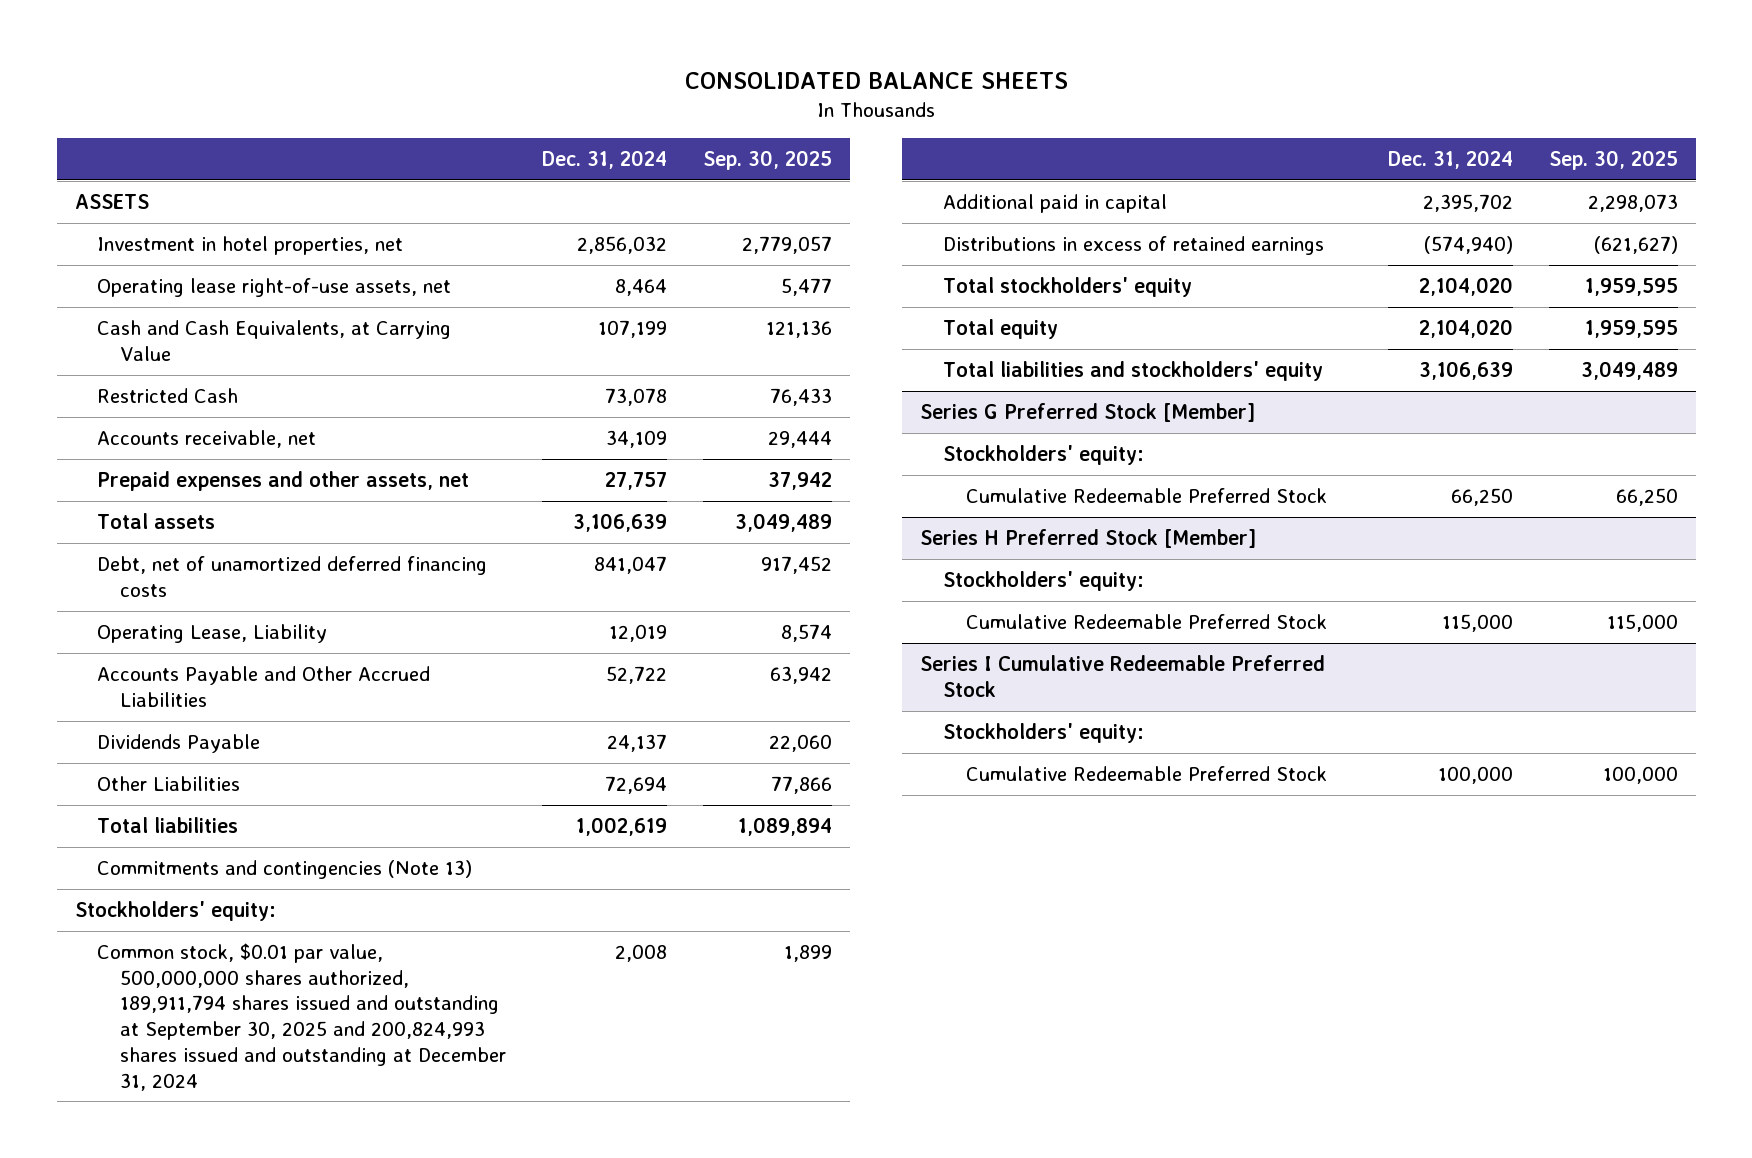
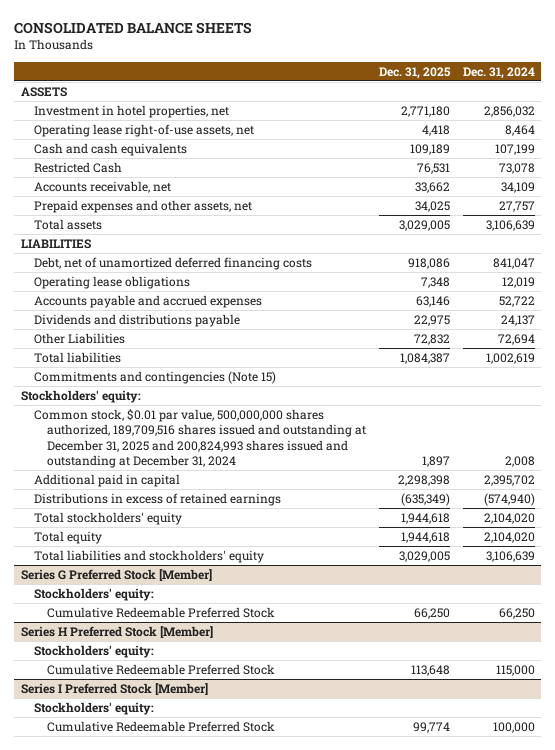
- | Dec. 31, 2024 | Sep. 30, 2025
+ | Dec. 31, 2025 | Dec. 31, 2024
- Cash and Cash Equivalents, at Carrying Value | 107,199 | 121,136
+ Cash and cash equivalents | 109,189 | 107,199
+ LIABILITIES
- Operating Lease, Liability | 12,019 | 8,574
- Accounts Payable and Other Accrued Liabilities | 52,722 | 63,942
- Dividends Payable | 24,137 | 22,060
+ Operating lease obligations | 7,348 | 12,019
+ Accounts payable and accrued expenses | 63,146 | 52,722
+ Dividends and distributions payable | 22,975 | 24,137
- Commitments and contingencies (Note 13)
+ Commitments and contingencies (Note 15)
- Common stock, $0.01 par value, 500,000,000 shares authorized, 189,911,794 shares issued and outstanding at September 30, 2025 and 200,824,993 shares issued and outstanding at December 31, 2024 | 2,008 | 1,899
+ Common stock, $0.01 par value, 500,000,000 shares authorized, 189,709,516 shares issued and outstanding at December 31, 2025 and 200,824,993 shares issued and outstanding at December 31, 2024 | 1,897 | 2,008
- Series I Cumulative Redeemable Preferred Stock
+ Series I Preferred Stock [Member]

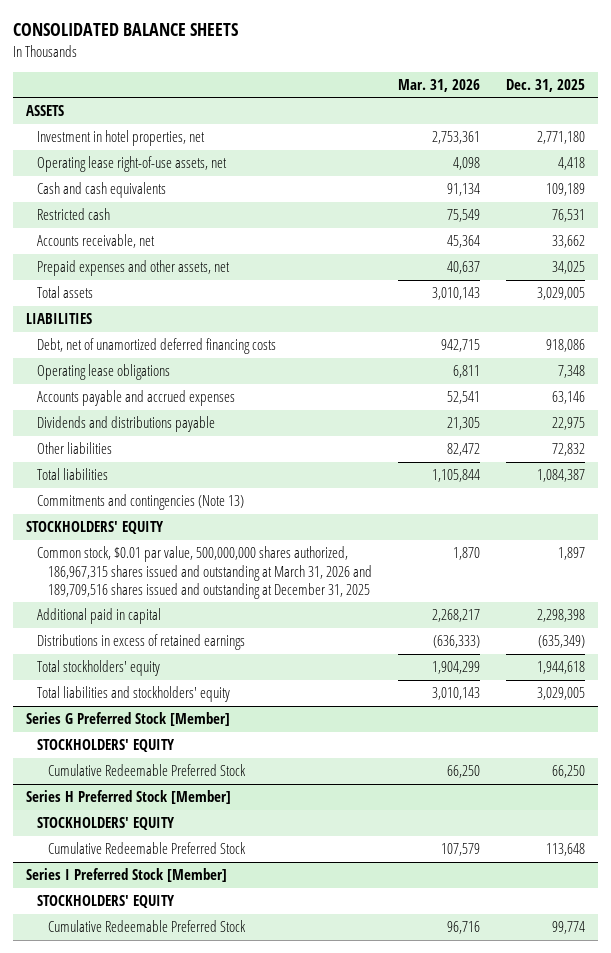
- | Dec. 31, 2025 | Dec. 31, 2024
+ | Mar. 31, 2026 | Dec. 31, 2025
- Restricted Cash | 76,531 | 73,078
+ Restricted cash | 75,549 | 76,531
- Other Liabilities | 72,832 | 72,694
+ Other liabilities | 82,472 | 72,832
- Commitments and contingencies (Note 15)
- Stockholders' equity:
- Common stock, $0.01 par value, 500,000,000 shares authorized, 189,709,516 shares issued and outstanding at December 31, 2025 and 200,824,993 shares issued and outstanding at December 31, 2024 | 1,897 | 2,008
+ Commitments and contingencies (Note 13)
+ STOCKHOLDERS' EQUITY
+ Common stock, $0.01 par value, 500,000,000 shares authorized, 186,967,315 shares issued and outstanding at March 31, 2026 and 189,709,516 shares issued and outstanding at December 31, 2025 | 1,870 | 1,897
- Total equity | 1,944,618 | 2,104,020
@ Series G Preferred Stock [Member]
- Stockholders' equity:
+ STOCKHOLDERS' EQUITY
@ Series H Preferred Stock [Member]
- Stockholders' equity:
+ STOCKHOLDERS' EQUITY
@ Series I Preferred Stock [Member]
- Stockholders' equity:
+ STOCKHOLDERS' EQUITY

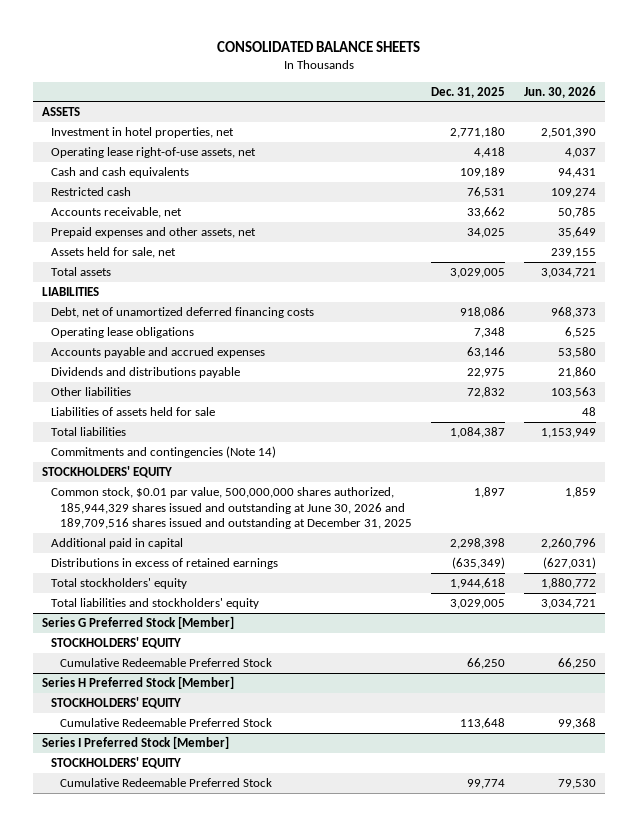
- | Mar. 31, 2026 | Dec. 31, 2025
+ | Dec. 31, 2025 | Jun. 30, 2026
+ Assets held for sale, net | | 239,155
+ Liabilities of assets held for sale | | 48
- Commitments and contingencies (Note 13)
+ Commitments and contingencies (Note 14)
- Common stock, $0.01 par value, 500,000,000 shares authorized, 186,967,315 shares issued and outstanding at March 31, 2026 and 189,709,516 shares issued and outstanding at December 31, 2025 | 1,870 | 1,897
+ Common stock, $0.01 par value, 500,000,000 shares authorized, 185,944,329 shares issued and outstanding at June 30, 2026 and 189,709,516 shares issued and outstanding at December 31, 2025 | 1,897 | 1,859

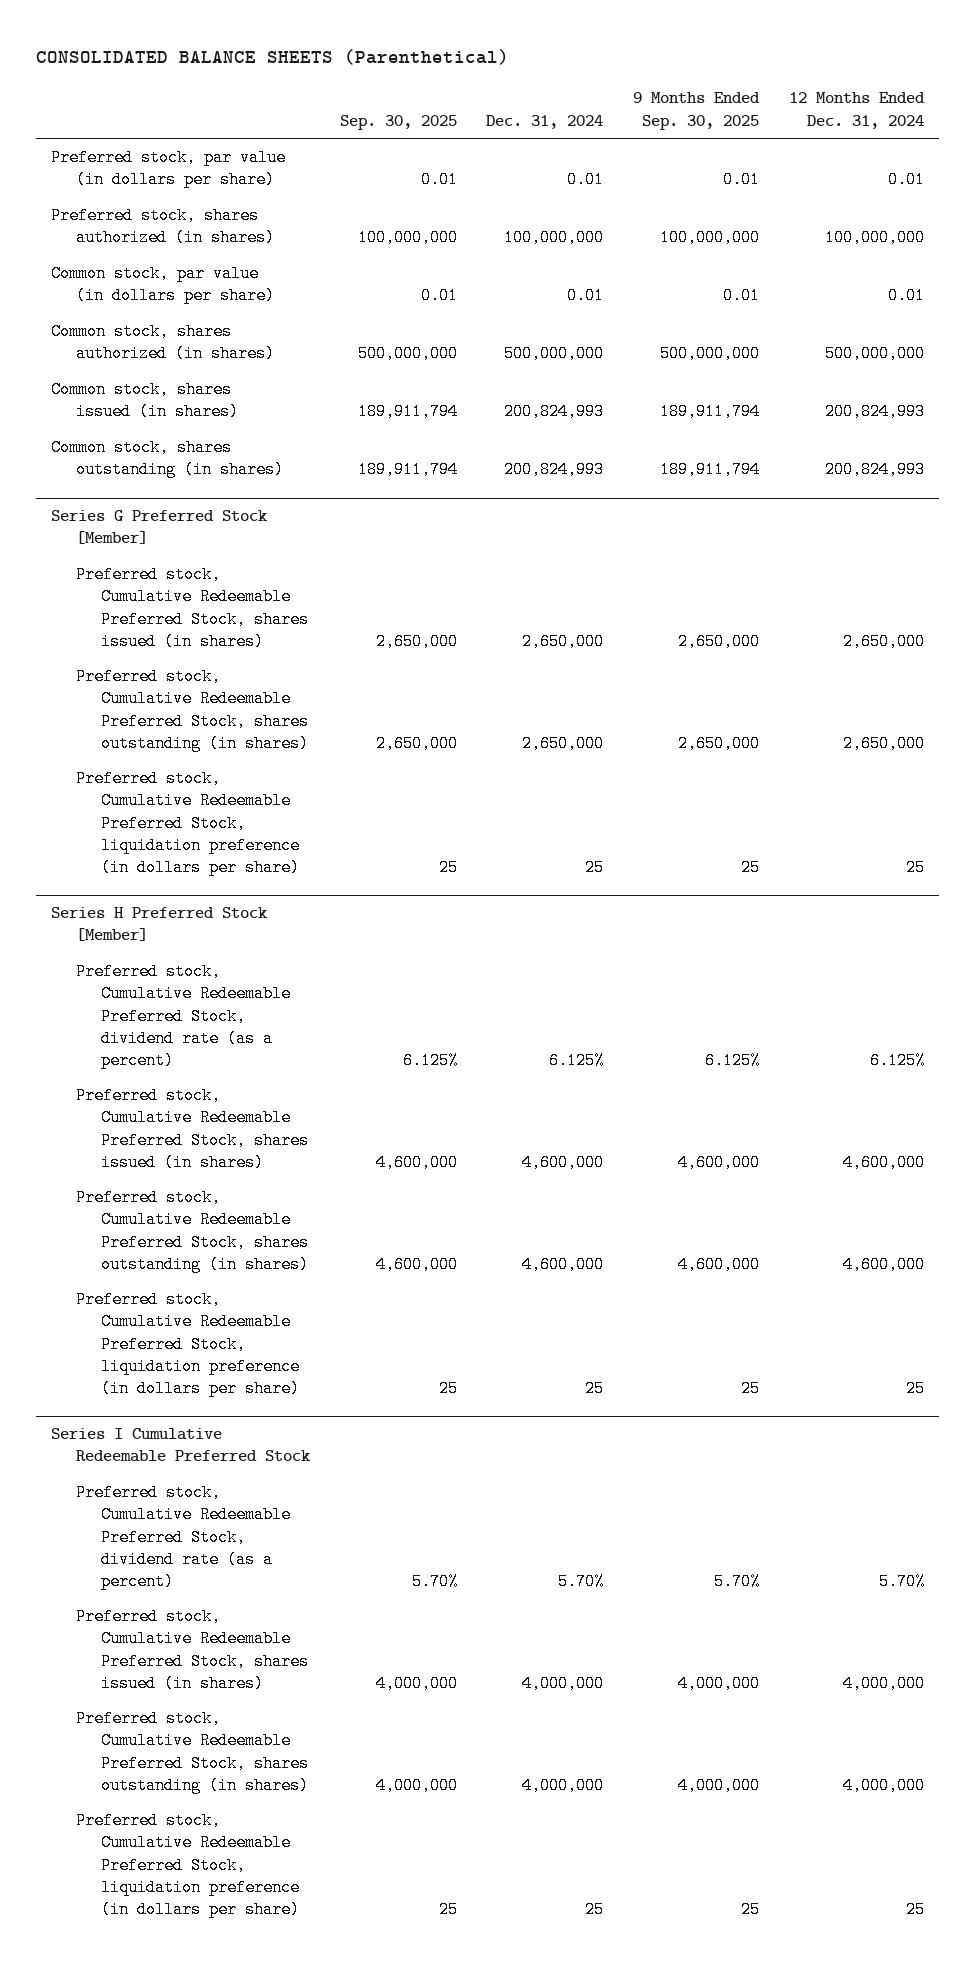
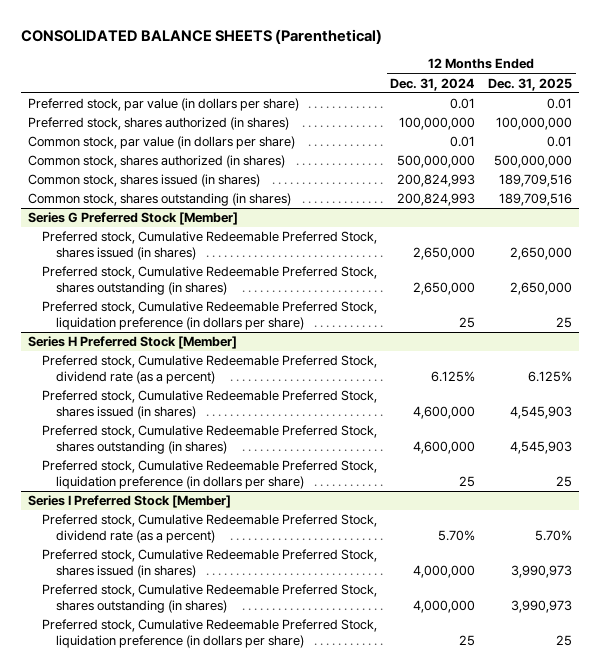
- | Sep. 30, 2025 | Dec. 31, 2024 | 9 Months Ended Sep. 30, 2025 | 12 Months Ended Dec. 31, 2024
+ | 12 Months Ended Dec. 31, 2024 | 12 Months Ended Dec. 31, 2025
- Series I Cumulative Redeemable Preferred Stock
+ Series I Preferred Stock [Member]

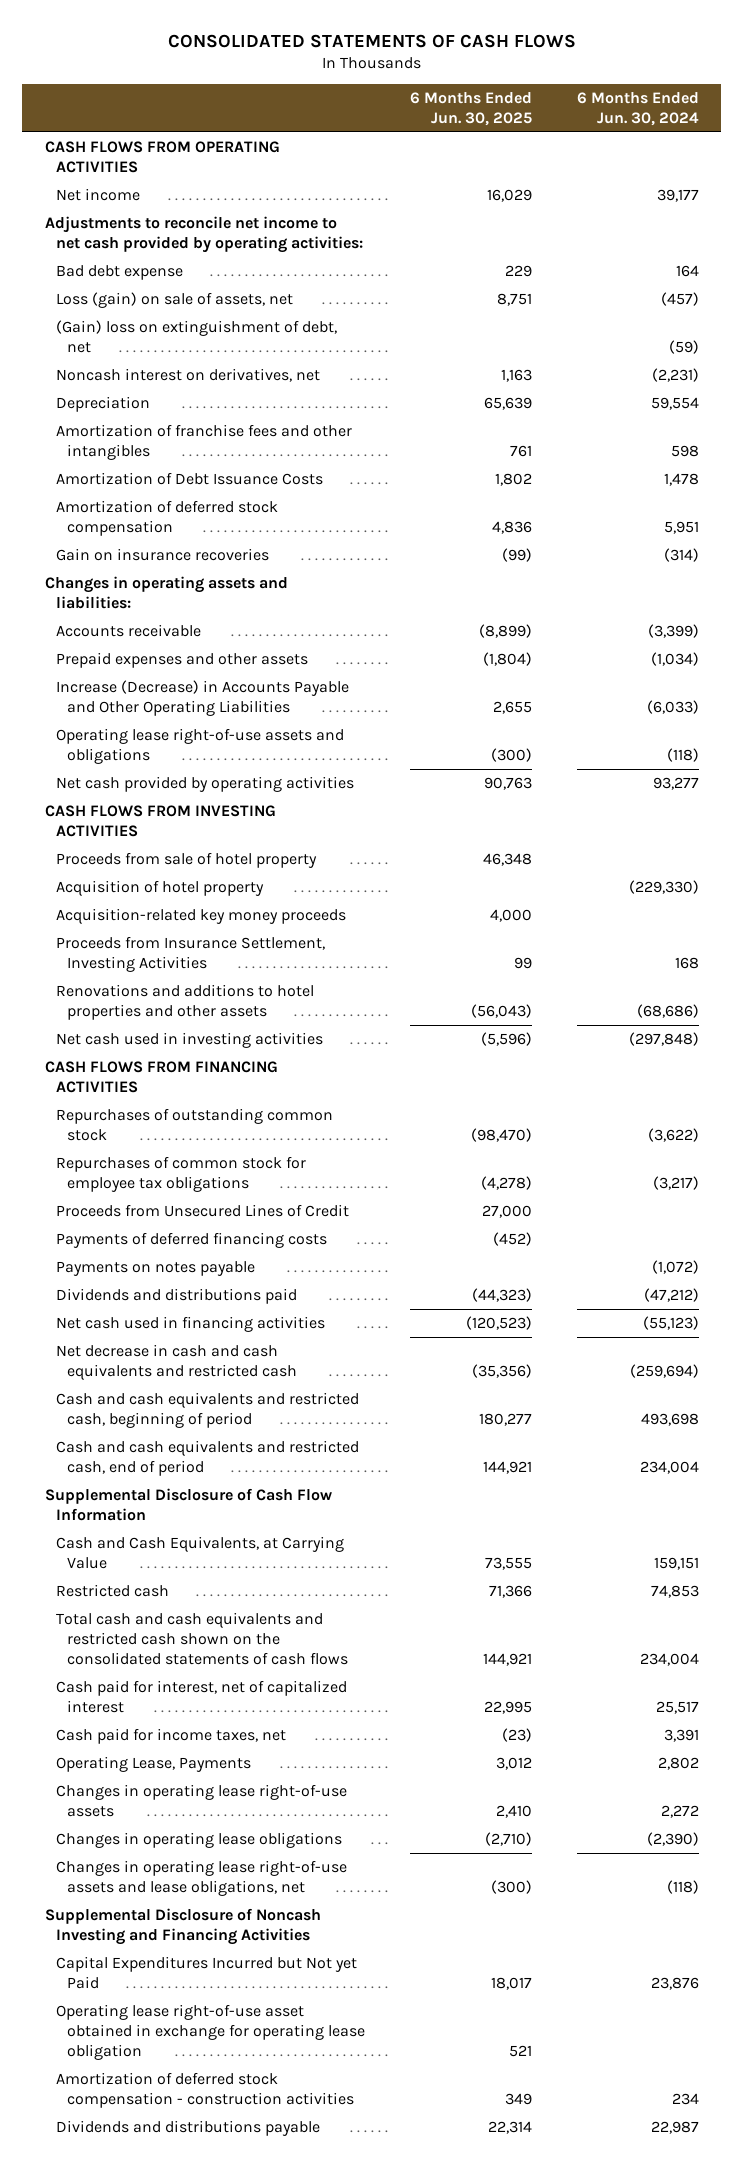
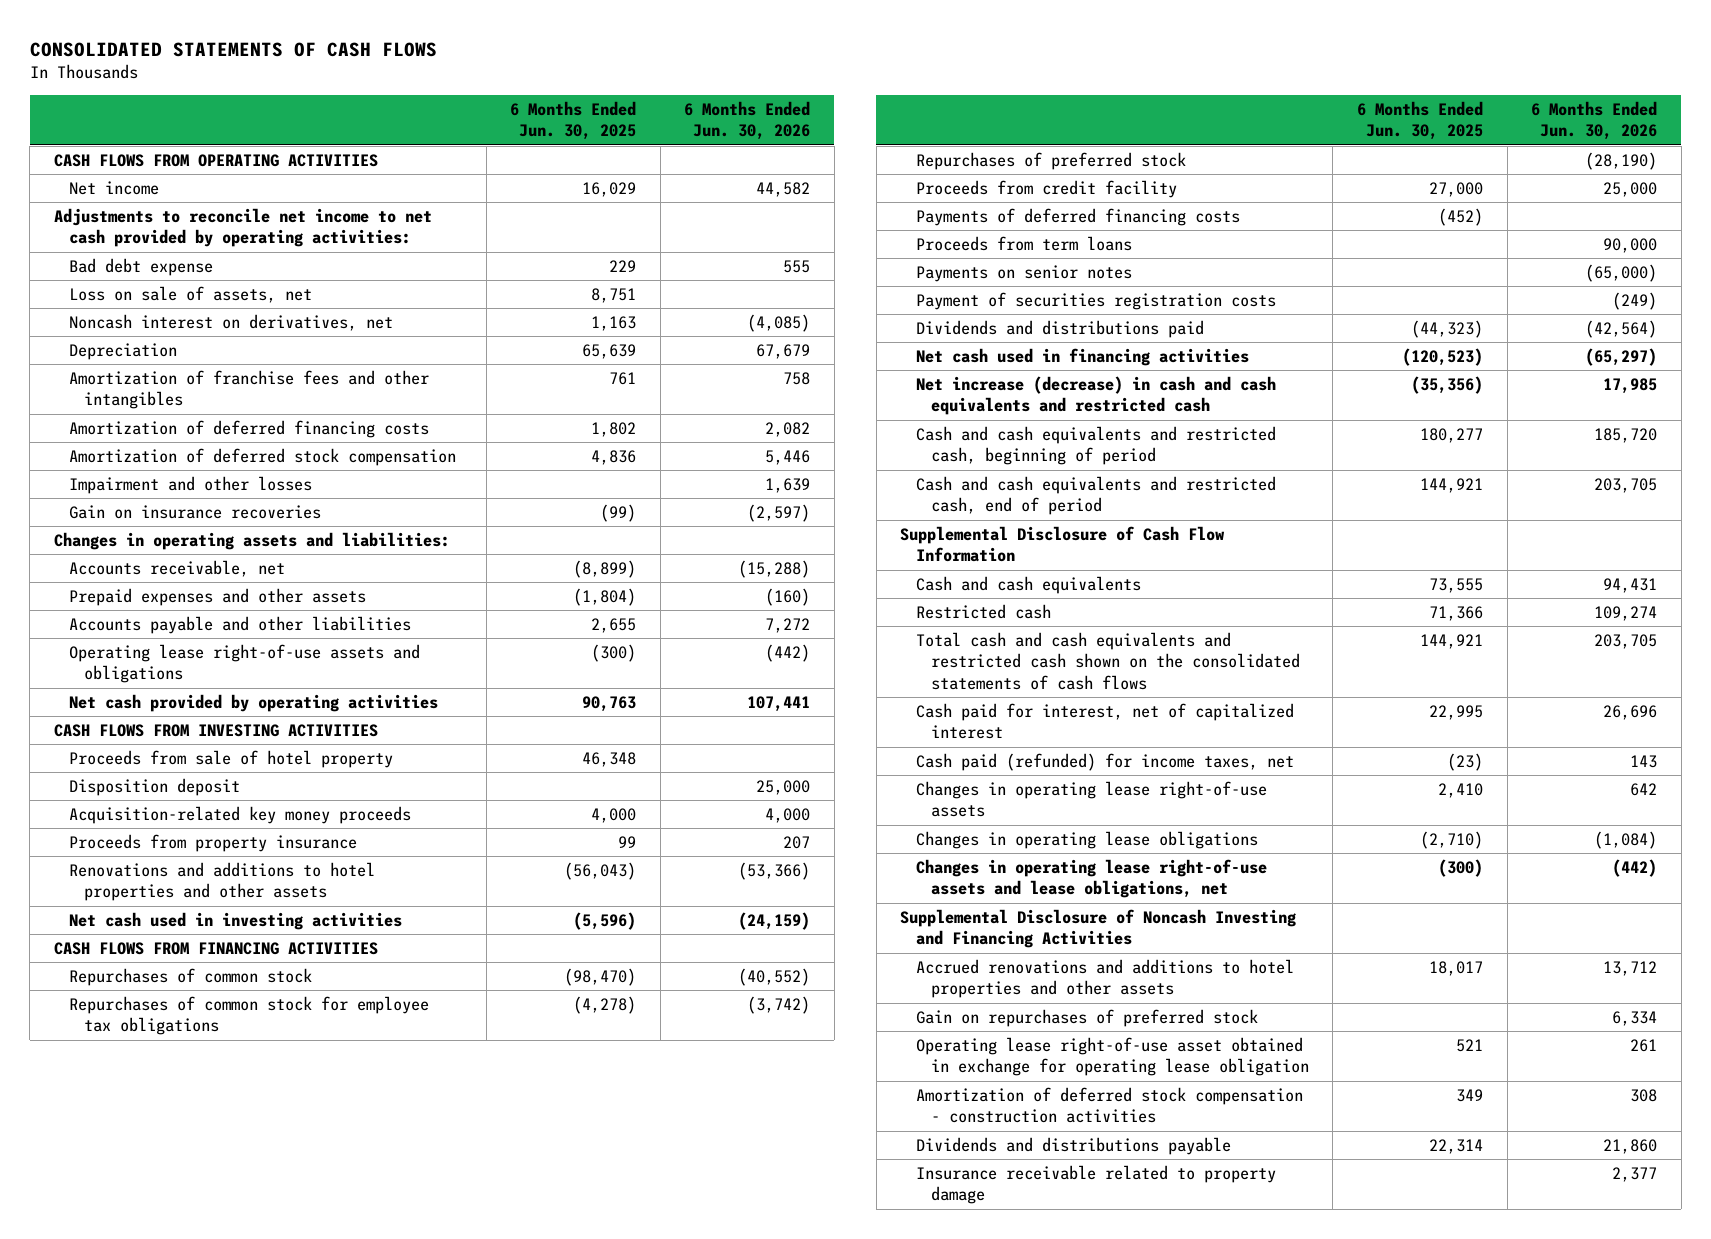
- | 6 Months Ended Jun. 30, 2025 | 6 Months Ended Jun. 30, 2024
+ | 6 Months Ended Jun. 30, 2025 | 6 Months Ended Jun. 30, 2026
- Loss (gain) on sale of assets, net | 8,751 | (457)
- (Gain) loss on extinguishment of debt, net | | (59)
+ Loss on sale of assets, net | 8,751 |
- Amortization of Debt Issuance Costs | 1,802 | 1,478
+ Amortization of deferred financing costs | 1,802 | 2,082
+ Impairment and other losses | | 1,639
- Accounts receivable | (8,899) | (3,399)
+ Accounts receivable, net | (8,899) | (15,288)
- Increase (Decrease) in Accounts Payable and Other Operating Liabilities | 2,655 | (6,033)
+ Accounts payable and other liabilities | 2,655 | 7,272
- Acquisition of hotel property | | (229,330)
+ Disposition deposit | | 25,000
- Proceeds from Insurance Settlement, Investing Activities | 99 | 168
+ Proceeds from property insurance | 99 | 207
- Repurchases of outstanding common stock | (98,470) | (3,622)
+ Repurchases of common stock | (98,470) | (40,552)
- Proceeds from Unsecured Lines of Credit | 27,000 |
+ Repurchases of preferred stock | | (28,190)
+ Proceeds from credit facility | 27,000 | 25,000
- Payments on notes payable | | (1,072)
+ Proceeds from term loans | | 90,000
+ Payments on senior notes | | (65,000)
+ Payment of securities registration costs | | (249)
- Net decrease in cash and cash equivalents and restricted cash | (35,356) | (259,694)
+ Net increase (decrease) in cash and cash equivalents and restricted cash | (35,356) | 17,985
- Cash and Cash Equivalents, at Carrying Value | 73,555 | 159,151
+ Cash and cash equivalents | 73,555 | 94,431
- Cash paid for income taxes, net | (23) | 3,391
- Operating Lease, Payments | 3,012 | 2,802
+ Cash paid (refunded) for income taxes, net | (23) | 143
- Capital Expenditures Incurred but Not yet Paid | 18,017 | 23,876
+ Accrued renovations and additions to hotel properties and other assets | 18,017 | 13,712
+ Gain on repurchases of preferred stock | | 6,334
+ Insurance receivable related to property damage | | 2,377

